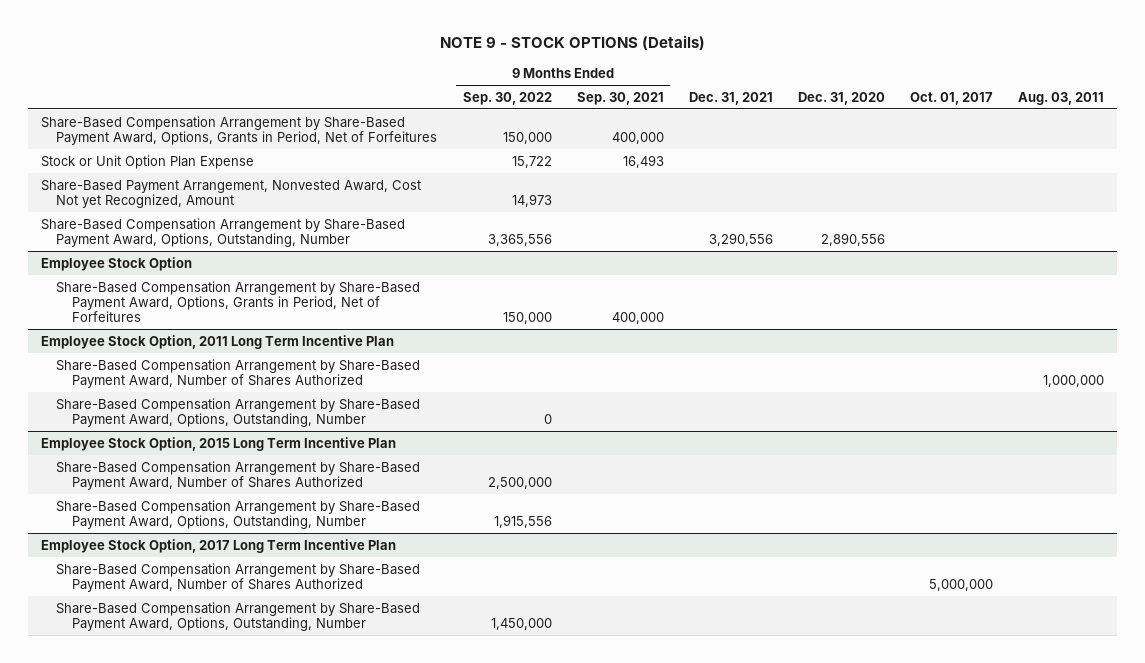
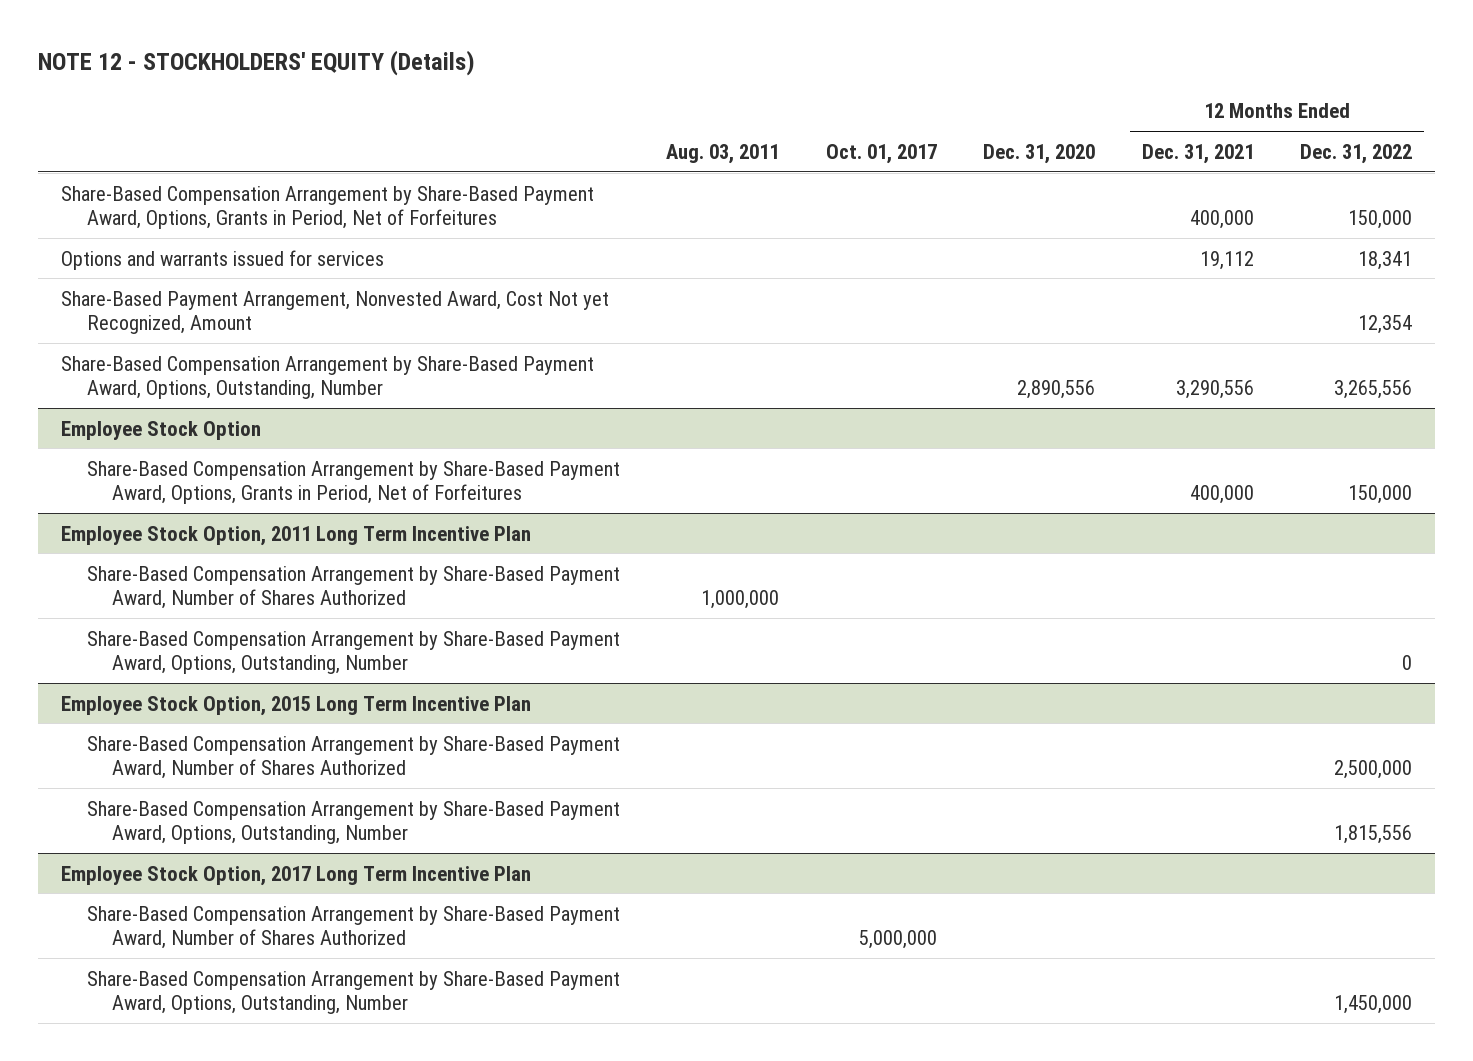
- NOTE 9 - STOCK OPTIONS (Details)
+ NOTE 12 - STOCKHOLDERS' EQUITY (Details)
- | 9 Months Ended Sep. 30, 2022 | 9 Months Ended Sep. 30, 2021 | Dec. 31, 2021 | Dec. 31, 2020 | Oct. 01, 2017 | Aug. 03, 2011
+ | Aug. 03, 2011 | Oct. 01, 2017 | Dec. 31, 2020 | 12 Months Ended Dec. 31, 2021 | 12 Months Ended Dec. 31, 2022
- Stock or Unit Option Plan Expense | 15,722 | 16,493 | | | |
+ Options and warrants issued for services | | | | 19,112 | 18,341

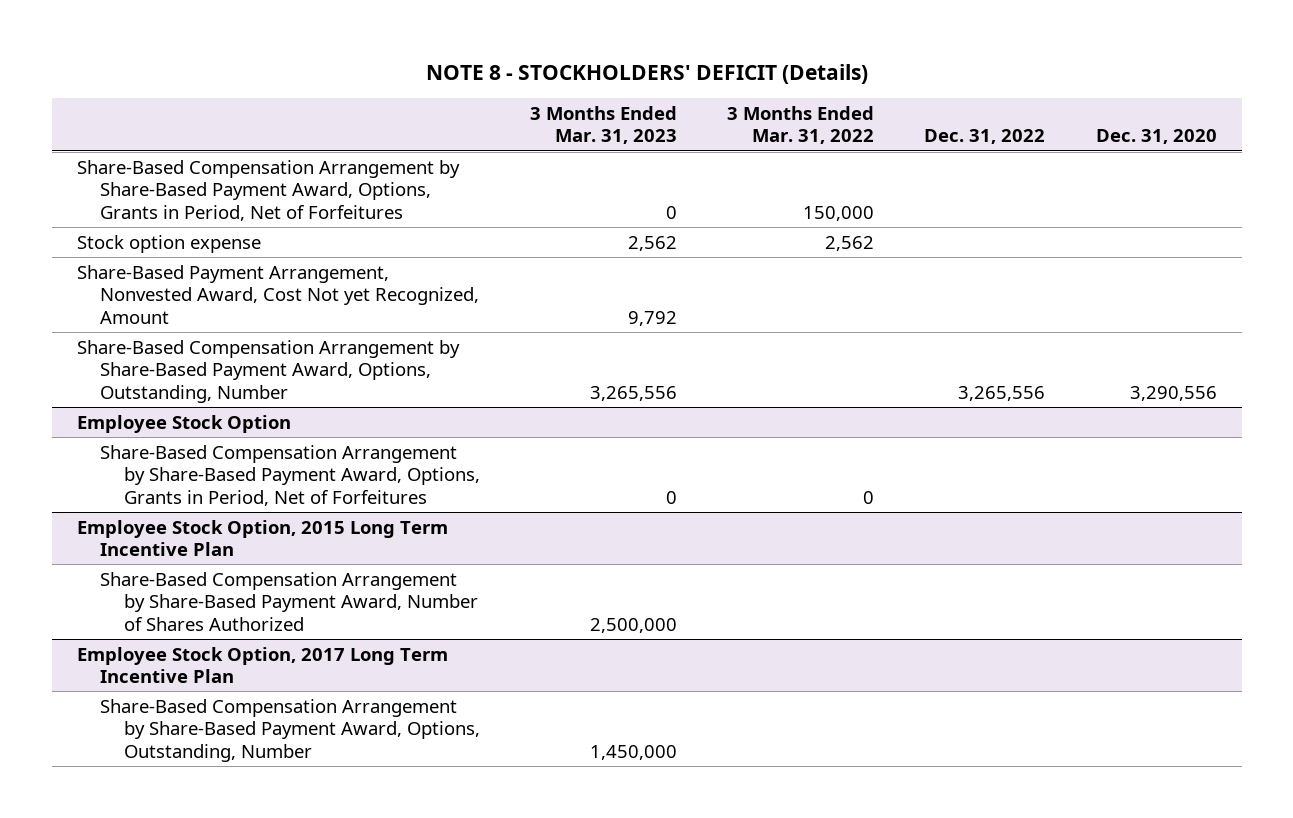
- NOTE 12 - STOCKHOLDERS' EQUITY (Details)
+ NOTE 8 - STOCKHOLDERS' DEFICIT (Details)
- | Aug. 03, 2011 | Oct. 01, 2017 | Dec. 31, 2020 | 12 Months Ended Dec. 31, 2021 | 12 Months Ended Dec. 31, 2022
+ | 3 Months Ended Mar. 31, 2023 | 3 Months Ended Mar. 31, 2022 | Dec. 31, 2022 | Dec. 31, 2020
- Options and warrants issued for services | | | | 19,112 | 18,341
+ Stock option expense | 2,562 | 2,562 | |
- Share-Based Compensation Arrangement by Share-Based Payment Award, Options, Outstanding, Number | | | 2,890,556 | 3,290,556 | 3,265,556
+ Share-Based Compensation Arrangement by Share-Based Payment Award, Options, Outstanding, Number | 3,265,556 | | 3,265,556 | 3,290,556
- Employee Stock Option, 2011 Long Term Incentive Plan
- Share-Based Compensation Arrangement by Share-Based Payment Award, Number of Shares Authorized | 1,000,000 | | | |
- Share-Based Compensation Arrangement by Share-Based Payment Award, Options, Outstanding, Number | | | | | 0
@ Employee Stock Option, 2015 Long Term Incentive Plan
- Share-Based Compensation Arrangement by Share-Based Payment Award, Options, Outstanding, Number | | | | | 1,815,556
@ Employee Stock Option, 2017 Long Term Incentive Plan
- Share-Based Compensation Arrangement by Share-Based Payment Award, Number of Shares Authorized | | 5,000,000 | | |

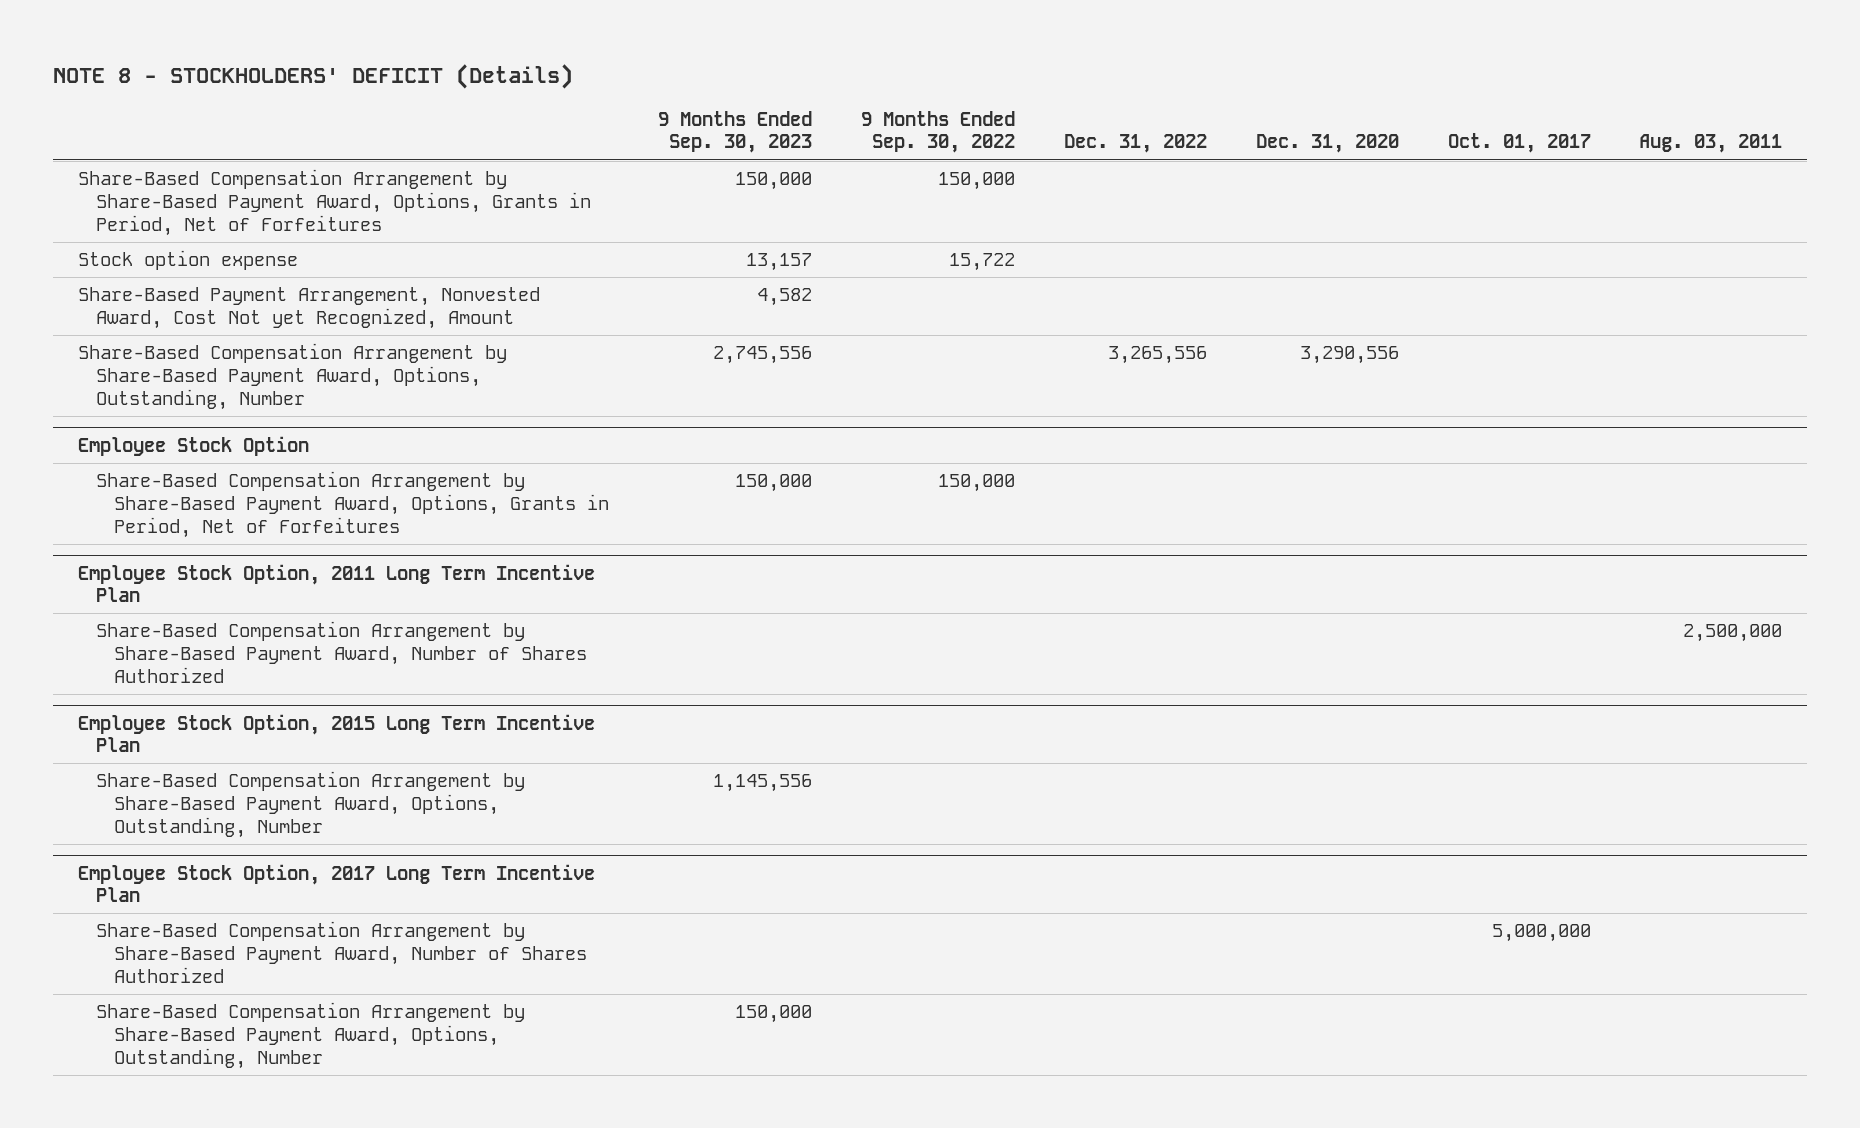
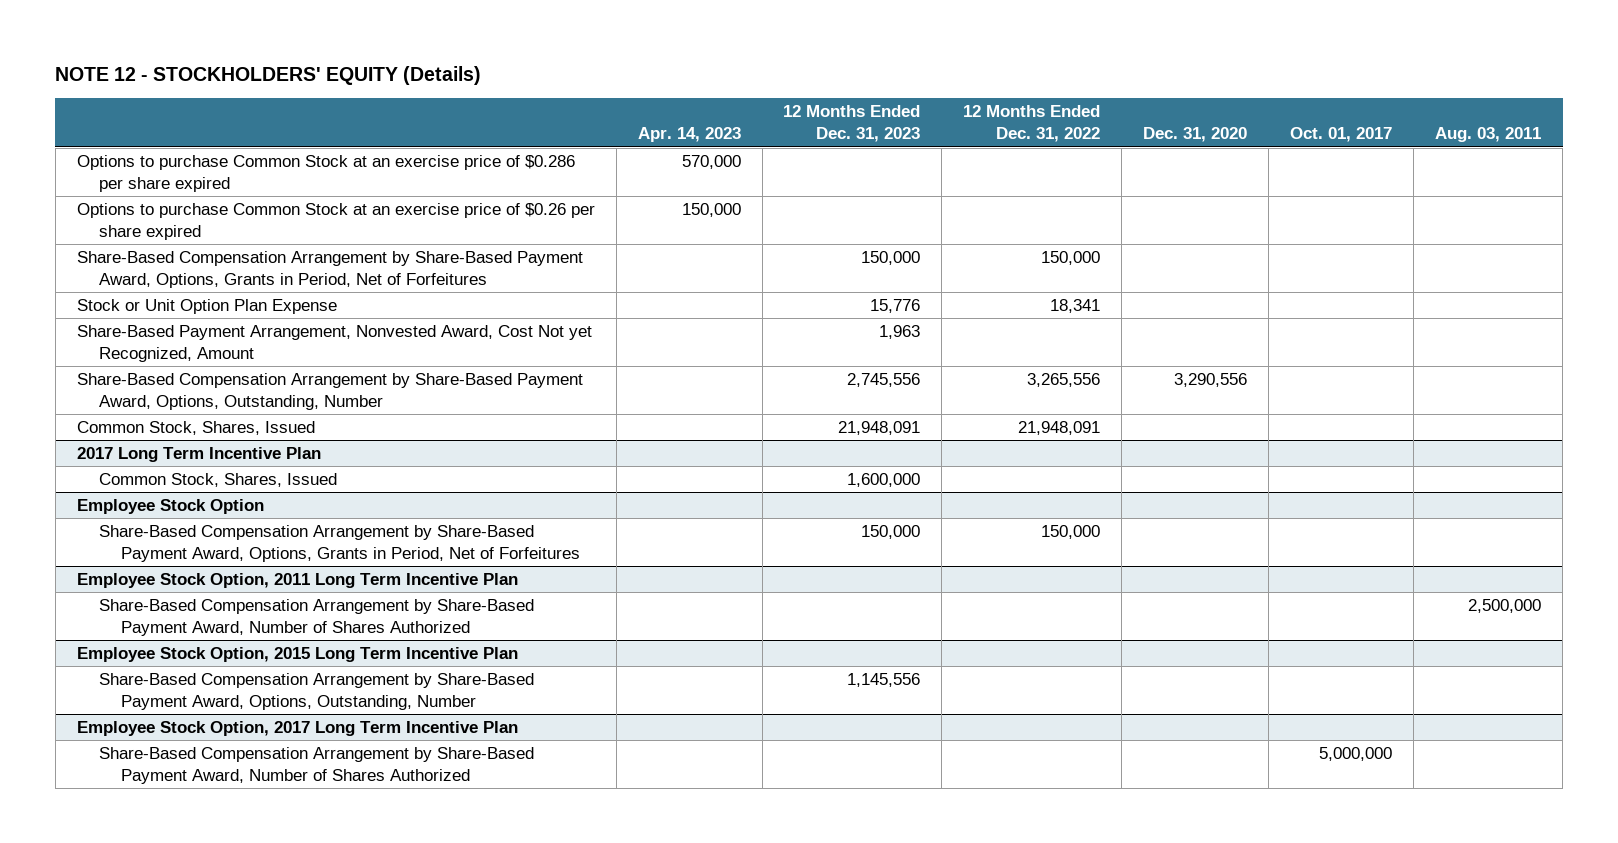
- NOTE 8 - STOCKHOLDERS' DEFICIT (Details)
+ NOTE 12 - STOCKHOLDERS' EQUITY (Details)
- | 9 Months Ended Sep. 30, 2023 | 9 Months Ended Sep. 30, 2022 | Dec. 31, 2022 | Dec. 31, 2020 | Oct. 01, 2017 | Aug. 03, 2011
+ | Apr. 14, 2023 | 12 Months Ended Dec. 31, 2023 | 12 Months Ended Dec. 31, 2022 | Dec. 31, 2020 | Oct. 01, 2017 | Aug. 03, 2011
+ Options to purchase Common Stock at an exercise price of $0.286 per share expired | 570,000 | | | | |
+ Options to purchase Common Stock at an exercise price of $0.26 per share expired | 150,000 | | | | |
- Stock option expense | 13,157 | 15,722 | | | |
+ Stock or Unit Option Plan Expense | | 15,776 | 18,341 | | |
+ Common Stock, Shares, Issued | | 21,948,091 | 21,948,091 | | |
+ 2017 Long Term Incentive Plan
+ Common Stock, Shares, Issued | | 1,600,000 | | | |
@ Employee Stock Option, 2017 Long Term Incentive Plan
- Share-Based Compensation Arrangement by Share-Based Payment Award, Options, Outstanding, Number | 150,000 | | | | |

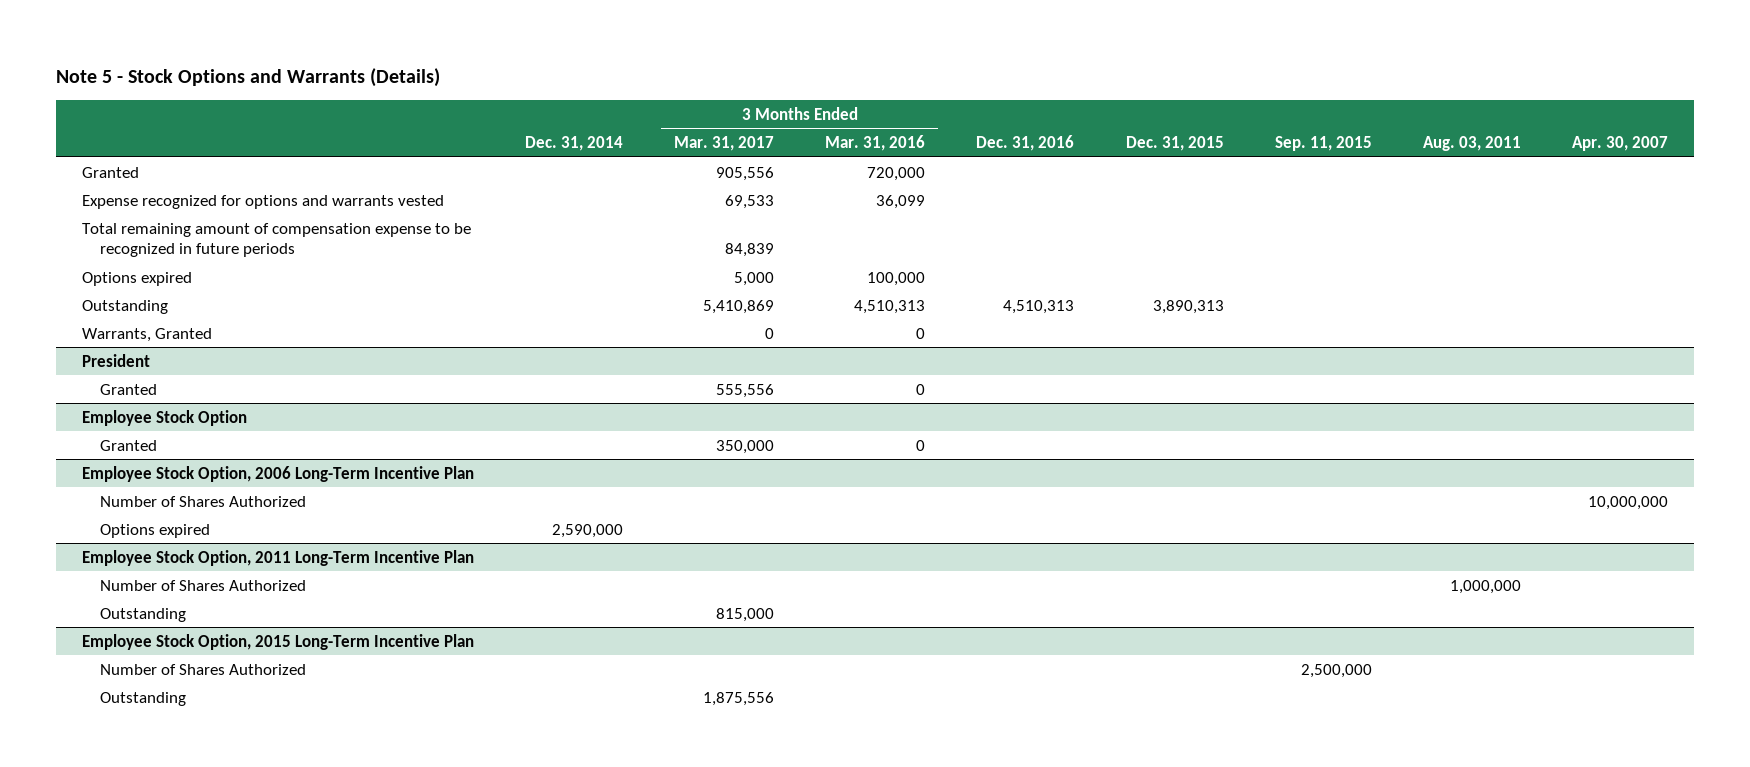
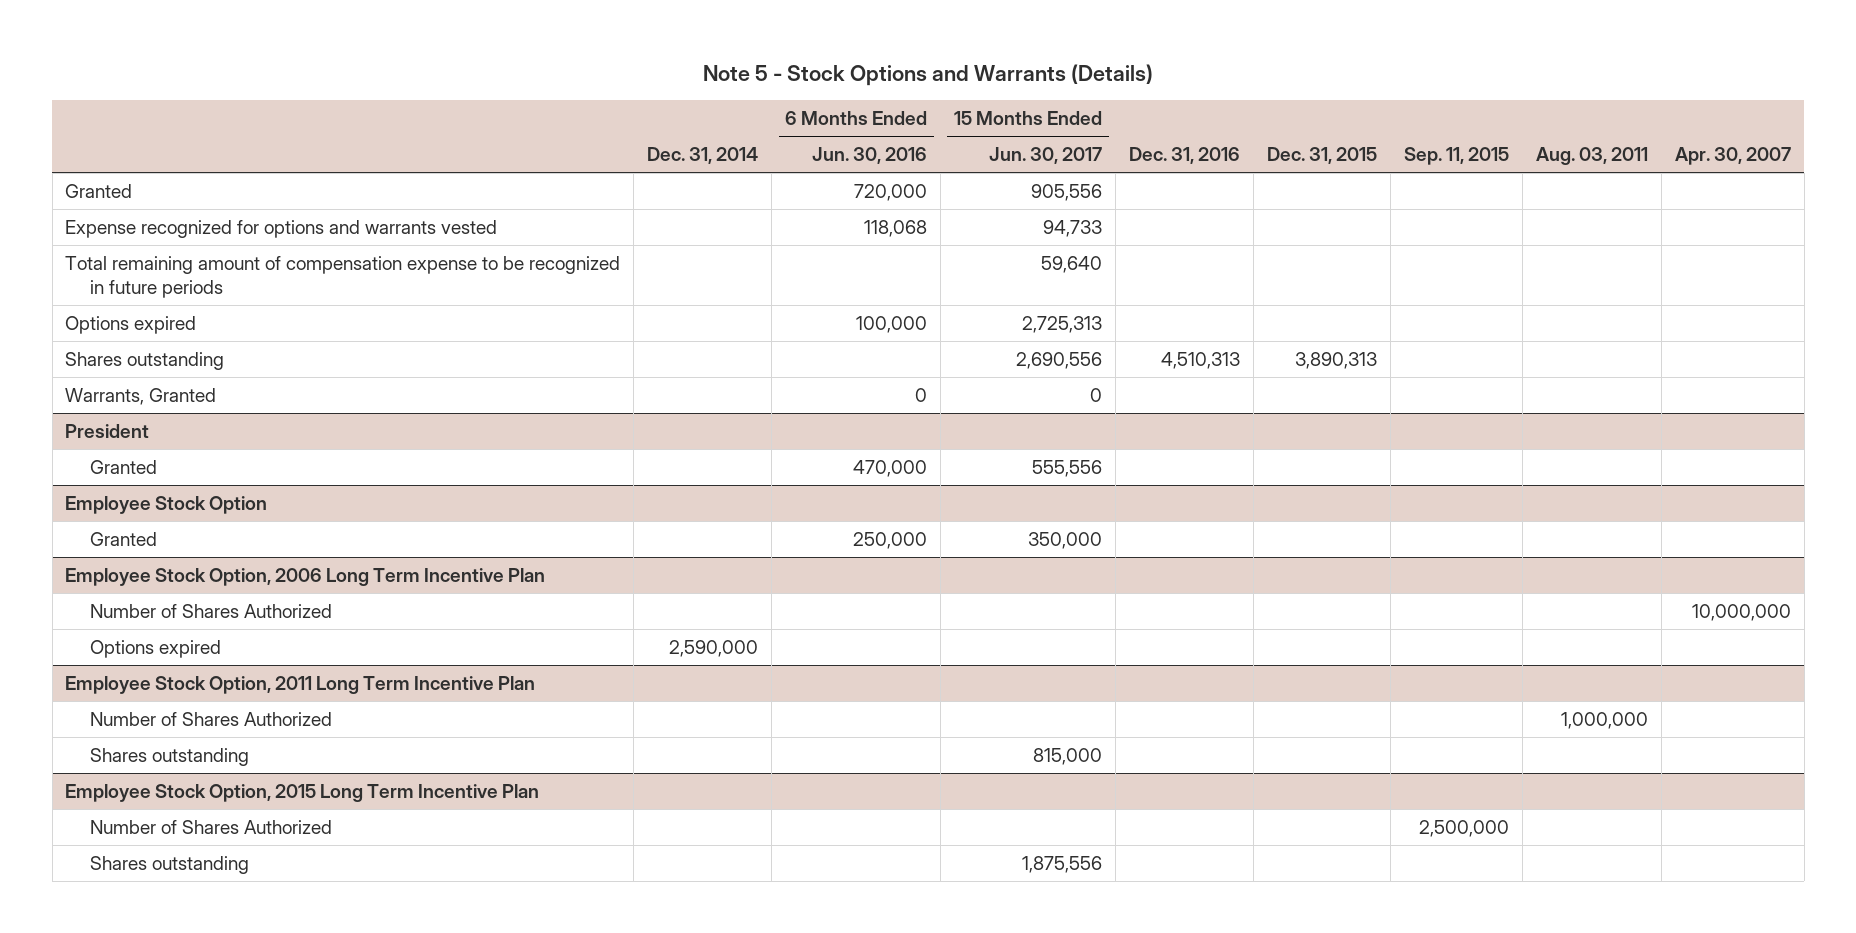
- | Dec. 31, 2014 | 3 Months Ended Mar. 31, 2017 | 3 Months Ended Mar. 31, 2016 | Dec. 31, 2016 | Dec. 31, 2015 | Sep. 11, 2015 | Aug. 03, 2011 | Apr. 30, 2007
+ | Dec. 31, 2014 | 6 Months Ended Jun. 30, 2016 | 15 Months Ended Jun. 30, 2017 | Dec. 31, 2016 | Dec. 31, 2015 | Sep. 11, 2015 | Aug. 03, 2011 | Apr. 30, 2007
- Outstanding | | 5,410,869 | 4,510,313 | 4,510,313 | 3,890,313 | | |
+ Shares outstanding | | | 2,690,556 | 4,510,313 | 3,890,313 | | |
- Employee Stock Option, 2006 Long-Term Incentive Plan
+ Employee Stock Option, 2006 Long Term Incentive Plan
- Employee Stock Option, 2011 Long-Term Incentive Plan
+ Employee Stock Option, 2011 Long Term Incentive Plan
- Outstanding | | 815,000 | | | | | |
- Employee Stock Option, 2015 Long-Term Incentive Plan
+ Shares outstanding | | | 815,000 | | | | |
+ Employee Stock Option, 2015 Long Term Incentive Plan
- Outstanding | | 1,875,556 | | | | | |
+ Shares outstanding | | | 1,875,556 | | | | |

